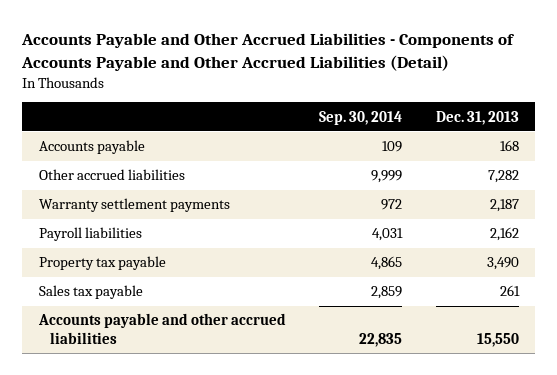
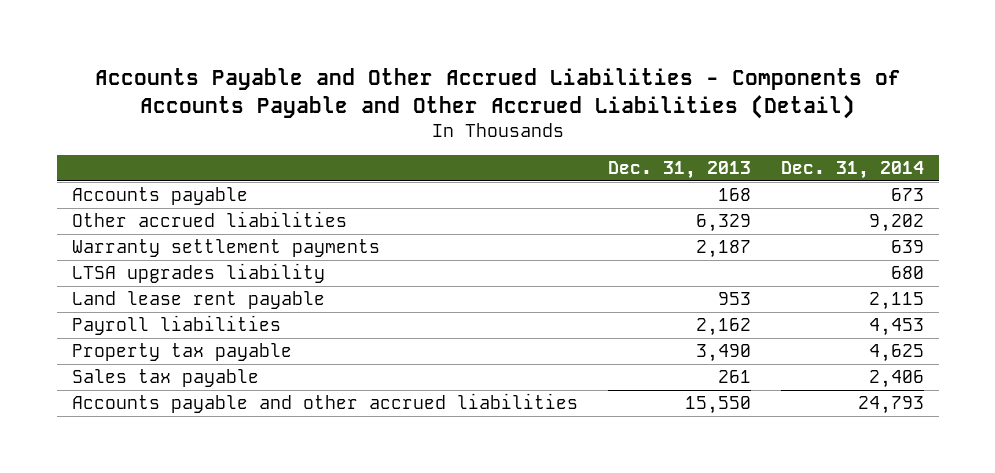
- | Sep. 30, 2014 | Dec. 31, 2013
+ | Dec. 31, 2013 | Dec. 31, 2014
- Other accrued liabilities | 9,999 | 7,282
+ Other accrued liabilities | 6,329 | 9,202
+ LTSA upgrades liability | | 680
+ Land lease rent payable | 953 | 2,115

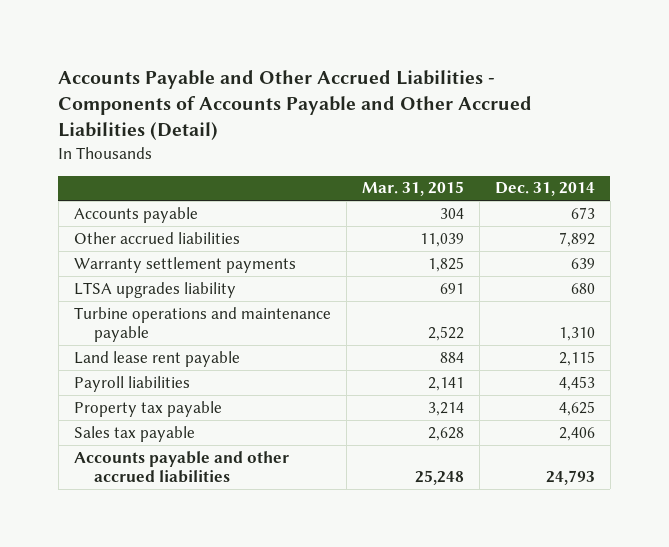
- | Dec. 31, 2013 | Dec. 31, 2014
+ | Mar. 31, 2015 | Dec. 31, 2014
- Other accrued liabilities | 6,329 | 9,202
+ Other accrued liabilities | 11,039 | 7,892
+ Turbine operations and maintenance payable | 2,522 | 1,310

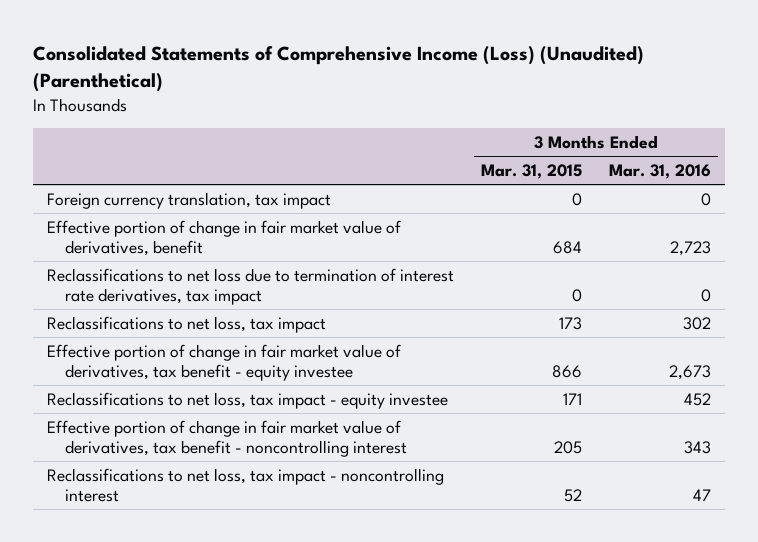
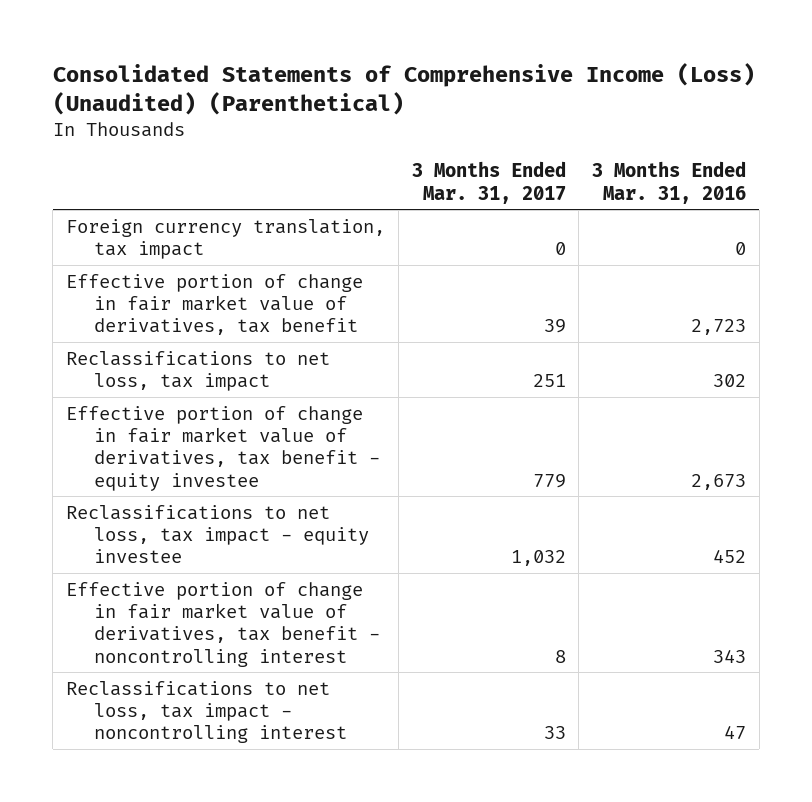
- | 3 Months Ended Mar. 31, 2015 | 3 Months Ended Mar. 31, 2016
+ | 3 Months Ended Mar. 31, 2017 | 3 Months Ended Mar. 31, 2016
- Effective portion of change in fair market value of derivatives, benefit | 684 | 2,723
- Reclassifications to net loss due to termination of interest rate derivatives, tax impact | 0 | 0
+ Effective portion of change in fair market value of derivatives, tax benefit | 39 | 2,723

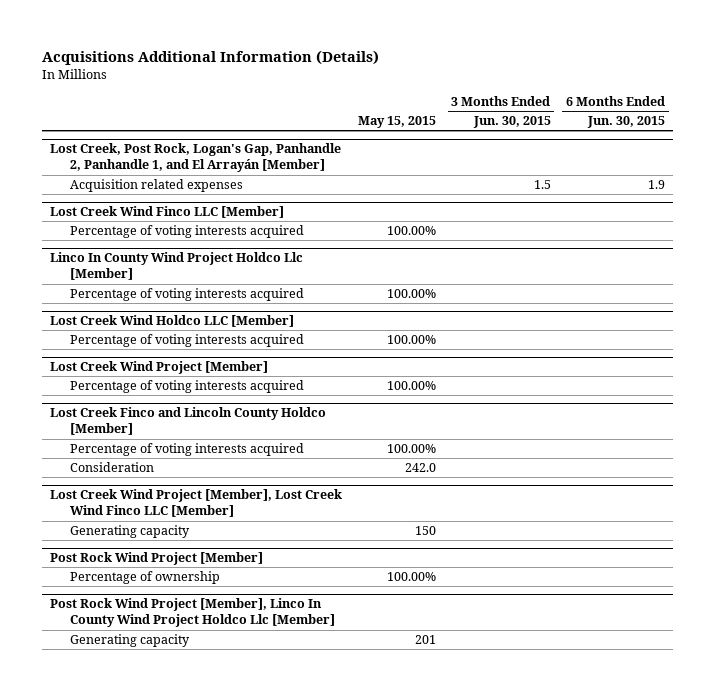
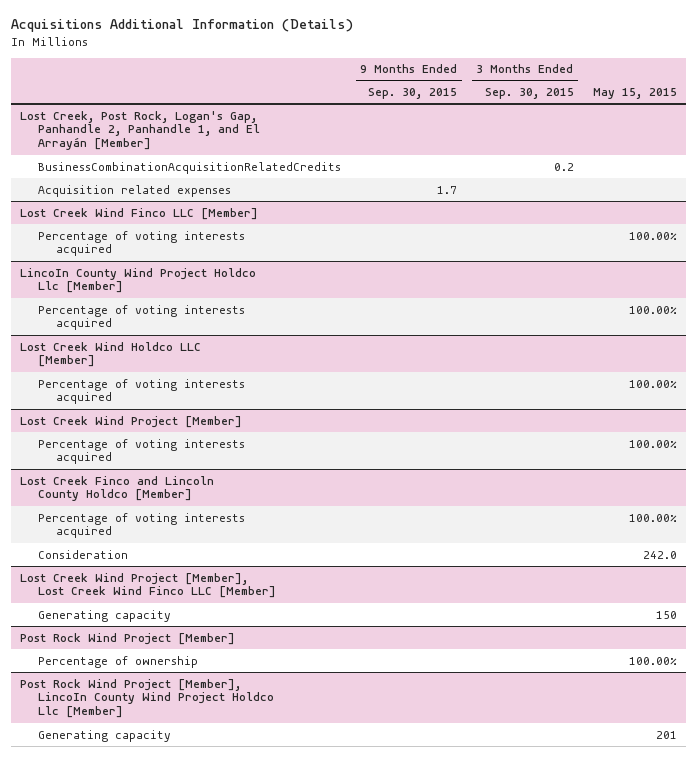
- | May 15, 2015 | 3 Months Ended Jun. 30, 2015 | 6 Months Ended Jun. 30, 2015
+ | 9 Months Ended Sep. 30, 2015 | 3 Months Ended Sep. 30, 2015 | May 15, 2015
@ Lost Creek, Post Rock, Logan's Gap, Panhandle 2, Panhandle 1, and El Arrayán [Member]
+ BusinessCombinationAcquisitionRelatedCredits | | 0.2 |
- Linco In County Wind Project Holdco Llc [Member]
+ LincoIn County Wind Project Holdco Llc [Member]
- Post Rock Wind Project [Member], Linco In County Wind Project Holdco Llc [Member]
+ Post Rock Wind Project [Member], LincoIn County Wind Project Holdco Llc [Member]

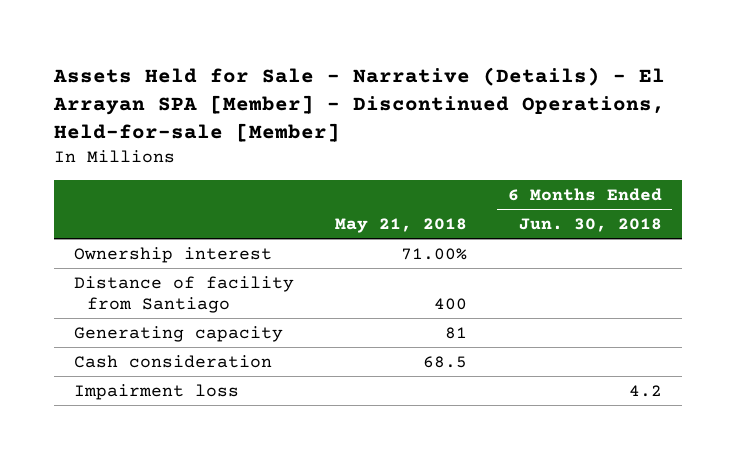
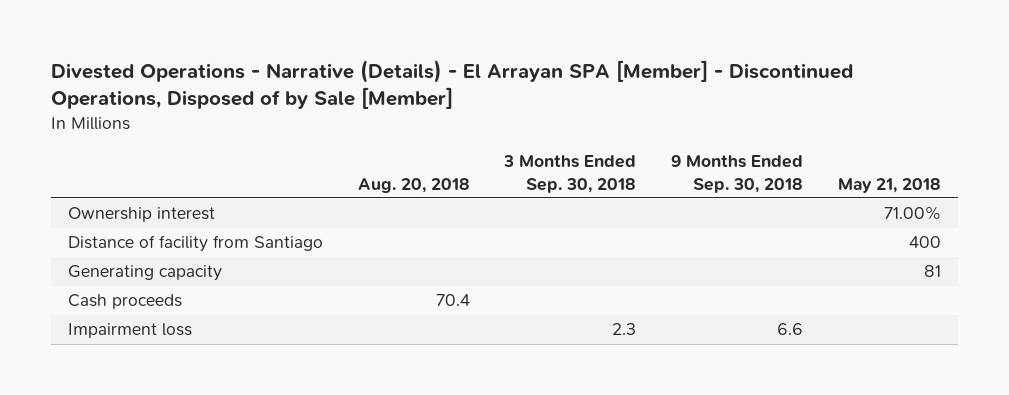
- Assets Held for Sale - Narrative (Details) - El Arrayan SPA [Member] - Discontinued Operations, Held-for-sale [Member]
+ Divested Operations - Narrative (Details) - El Arrayan SPA [Member] - Discontinued Operations, Disposed of by Sale [Member]
- | May 21, 2018 | 6 Months Ended Jun. 30, 2018
+ | Aug. 20, 2018 | 3 Months Ended Sep. 30, 2018 | 9 Months Ended Sep. 30, 2018 | May 21, 2018
- Cash consideration | 68.5 |
+ Cash proceeds | 70.4 | | |

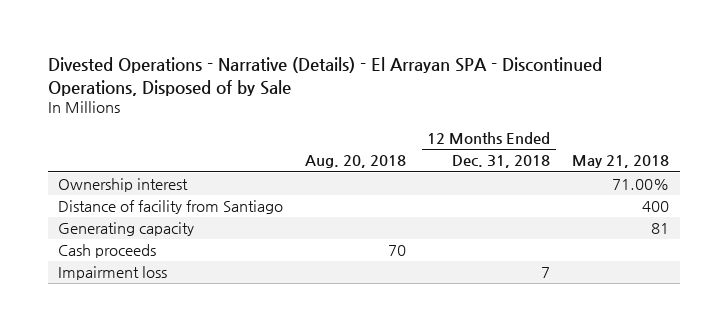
- Divested Operations - Narrative (Details) - El Arrayan SPA [Member] - Discontinued Operations, Disposed of by Sale [Member]
+ Divested Operations - Narrative (Details) - El Arrayan SPA - Discontinued Operations, Disposed of by Sale
- | Aug. 20, 2018 | 3 Months Ended Sep. 30, 2018 | 9 Months Ended Sep. 30, 2018 | May 21, 2018
+ | Aug. 20, 2018 | 12 Months Ended Dec. 31, 2018 | May 21, 2018
- Cash proceeds | 70.4 | | |
+ Cash proceeds | 70 | |

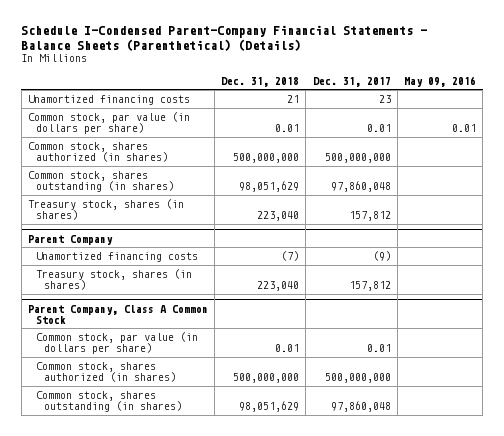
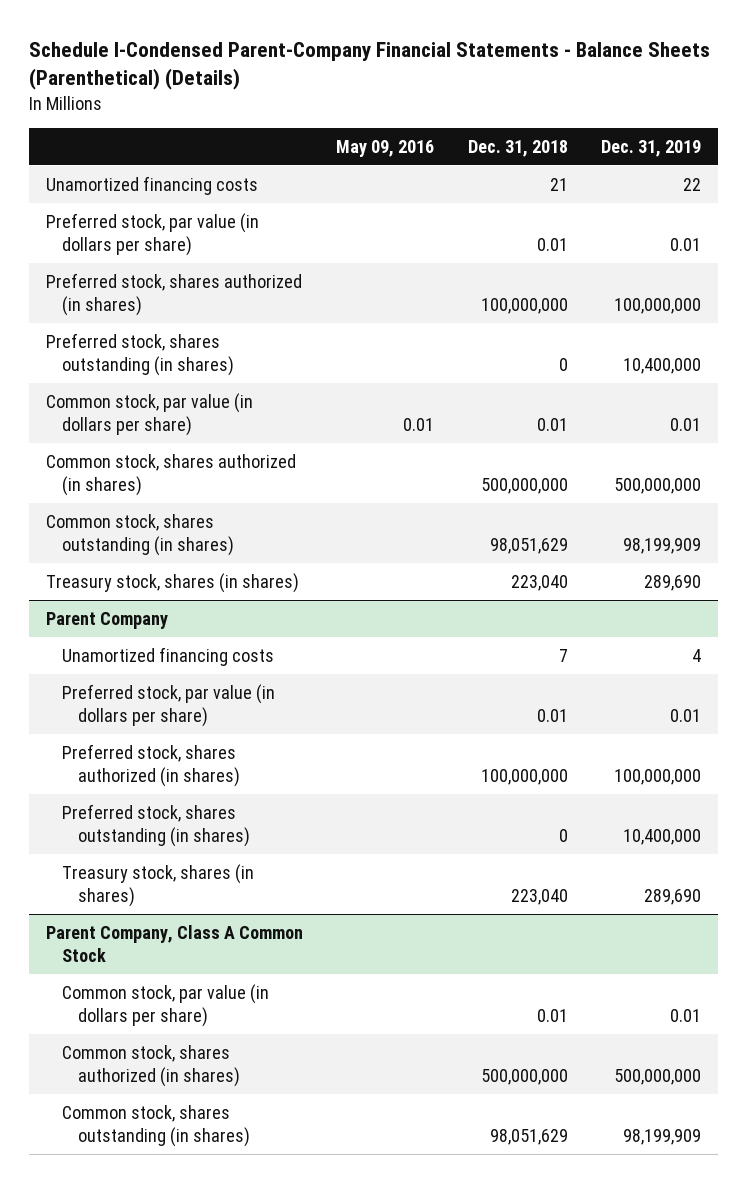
- | Dec. 31, 2018 | Dec. 31, 2017 | May 09, 2016
+ | May 09, 2016 | Dec. 31, 2018 | Dec. 31, 2019
+ Preferred stock, par value (in dollars per share) | | 0.01 | 0.01
+ Preferred stock, shares authorized (in shares) | | 100,000,000 | 100,000,000
+ Preferred stock, shares outstanding (in shares) | | 0 | 10,400,000
@ Parent Company
- Unamortized financing costs | (7) | (9) |
+ Unamortized financing costs | | 7 | 4
+ Preferred stock, par value (in dollars per share) | | 0.01 | 0.01
+ Preferred stock, shares authorized (in shares) | | 100,000,000 | 100,000,000
+ Preferred stock, shares outstanding (in shares) | | 0 | 10,400,000

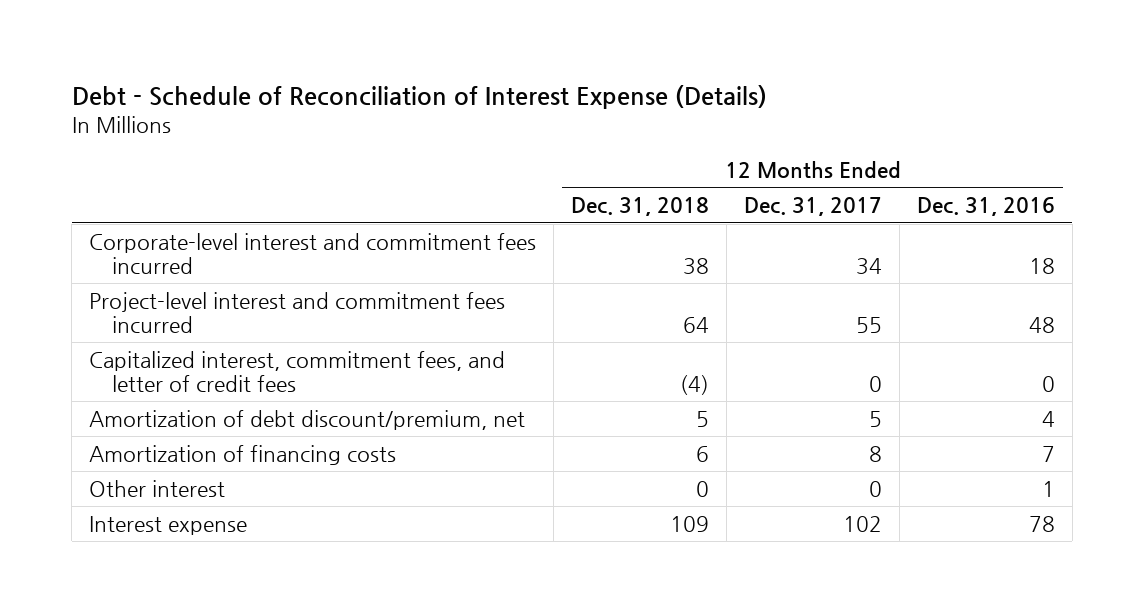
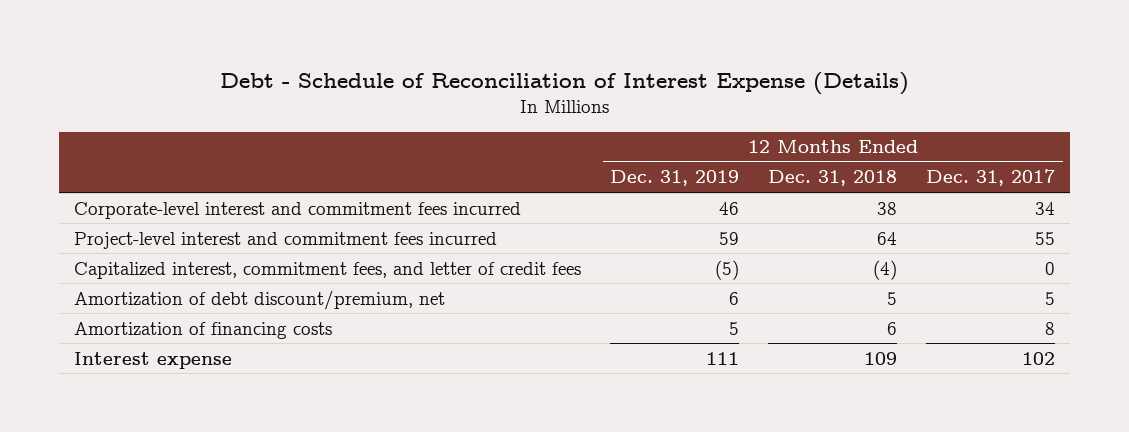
- | 12 Months Ended Dec. 31, 2018 | 12 Months Ended Dec. 31, 2017 | 12 Months Ended Dec. 31, 2016
+ | 12 Months Ended Dec. 31, 2019 | 12 Months Ended Dec. 31, 2018 | 12 Months Ended Dec. 31, 2017
- Other interest | 0 | 0 | 1

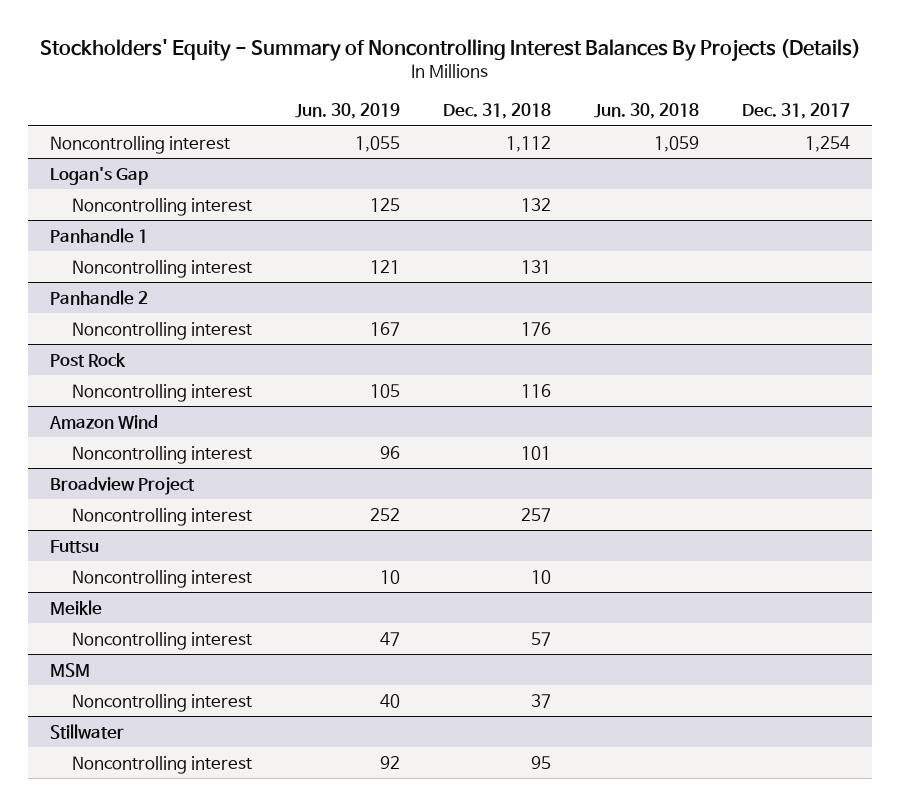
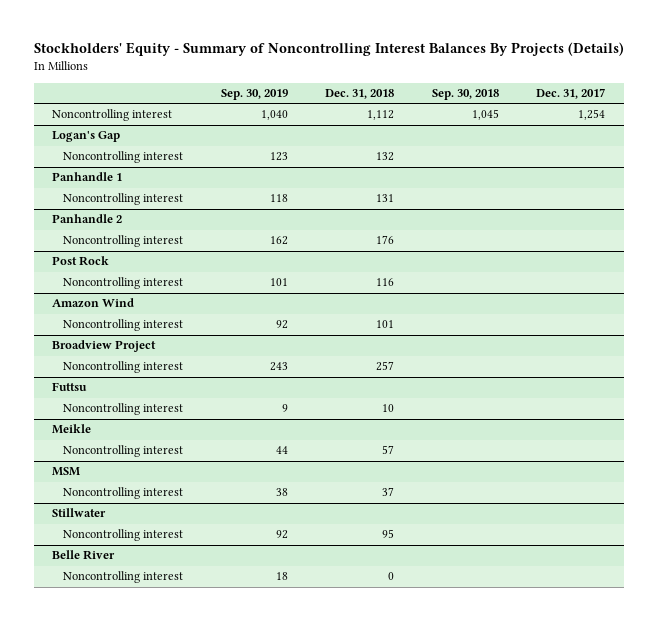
- | Jun. 30, 2019 | Dec. 31, 2018 | Jun. 30, 2018 | Dec. 31, 2017
+ | Sep. 30, 2019 | Dec. 31, 2018 | Sep. 30, 2018 | Dec. 31, 2017
+ Belle River
+ Noncontrolling interest | 18 | 0 | |

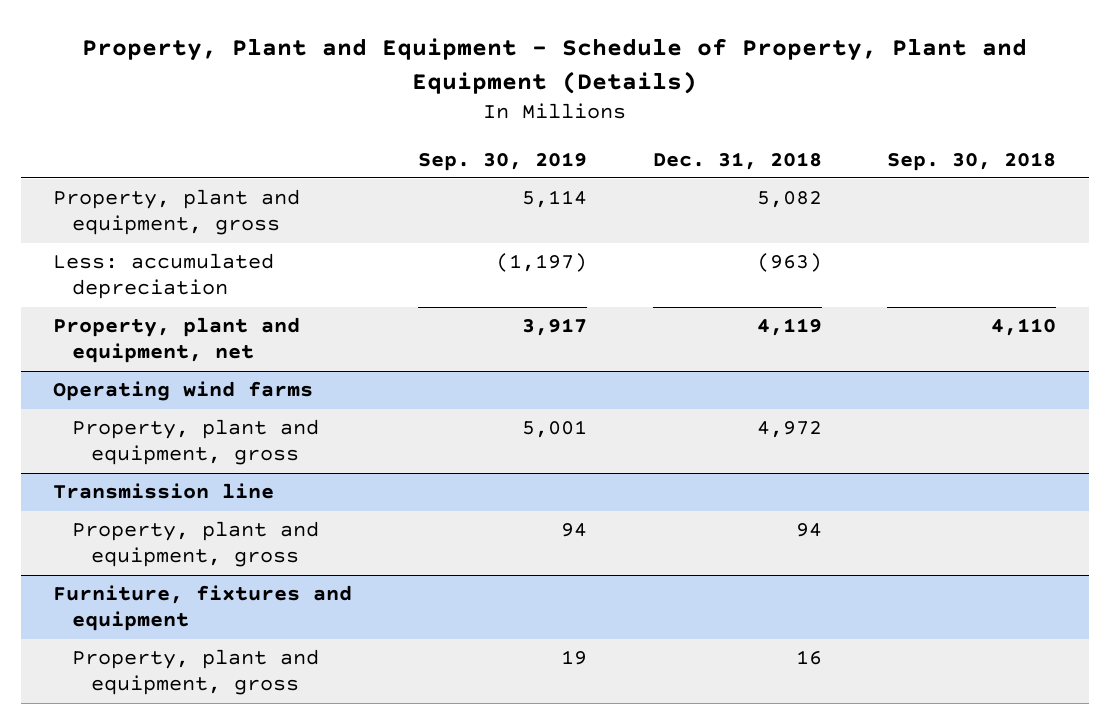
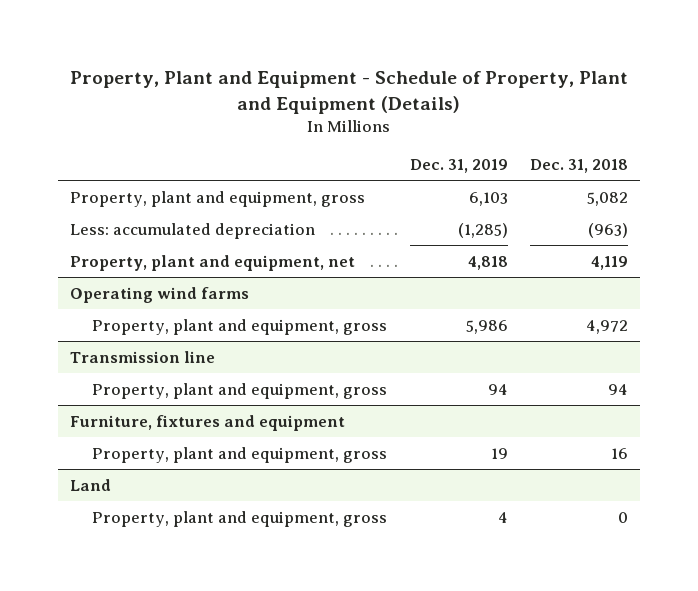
- | Sep. 30, 2019 | Dec. 31, 2018 | Sep. 30, 2018
+ | Dec. 31, 2019 | Dec. 31, 2018
+ Land
+ Property, plant and equipment, gross | 4 | 0

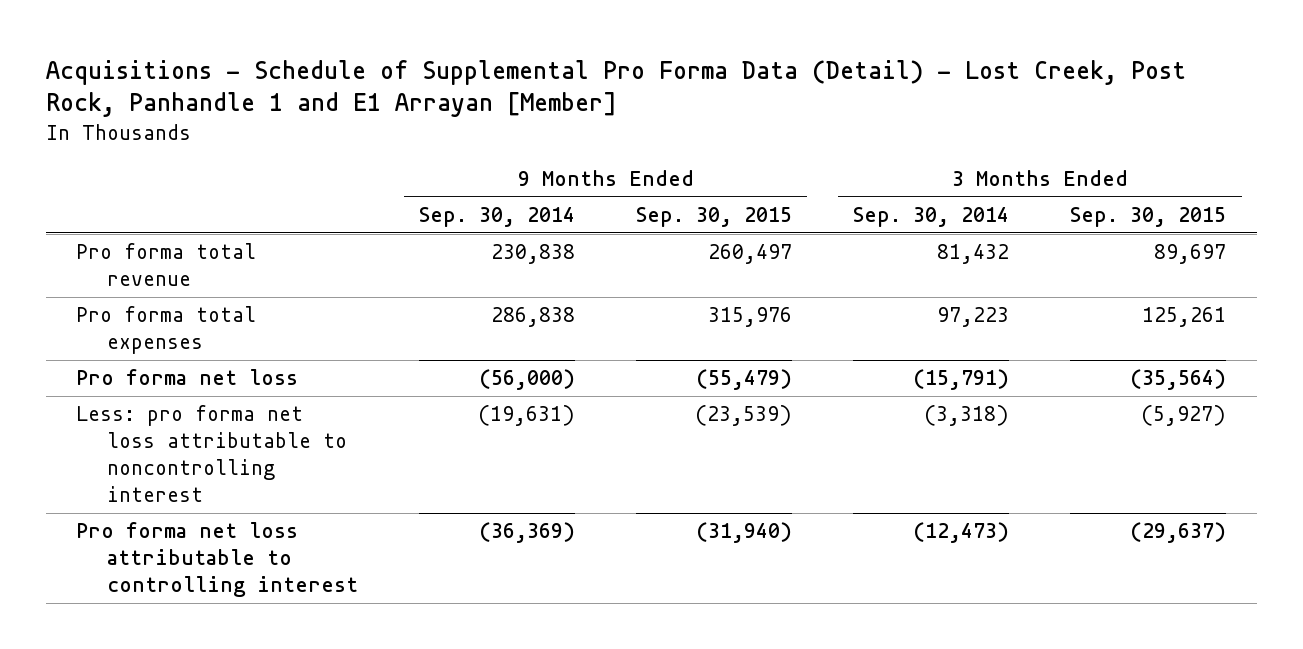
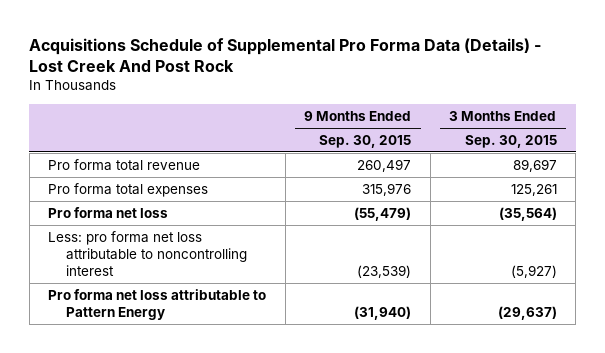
- Acquisitions - Schedule of Supplemental Pro Forma Data (Detail) - Lost Creek, Post Rock, Panhandle 1 and E1 Arrayan [Member]
+ Acquisitions Schedule of Supplemental Pro Forma Data (Details) - Lost Creek And Post Rock
- | 9 Months Ended Sep. 30, 2014 | 9 Months Ended Sep. 30, 2015 | 3 Months Ended Sep. 30, 2014 | 3 Months Ended Sep. 30, 2015
+ | 9 Months Ended Sep. 30, 2015 | 3 Months Ended Sep. 30, 2015
- Pro forma net loss attributable to controlling interest | (36,369) | (31,940) | (12,473) | (29,637)
+ Pro forma net loss attributable to Pattern Energy | (31,940) | (29,637)

